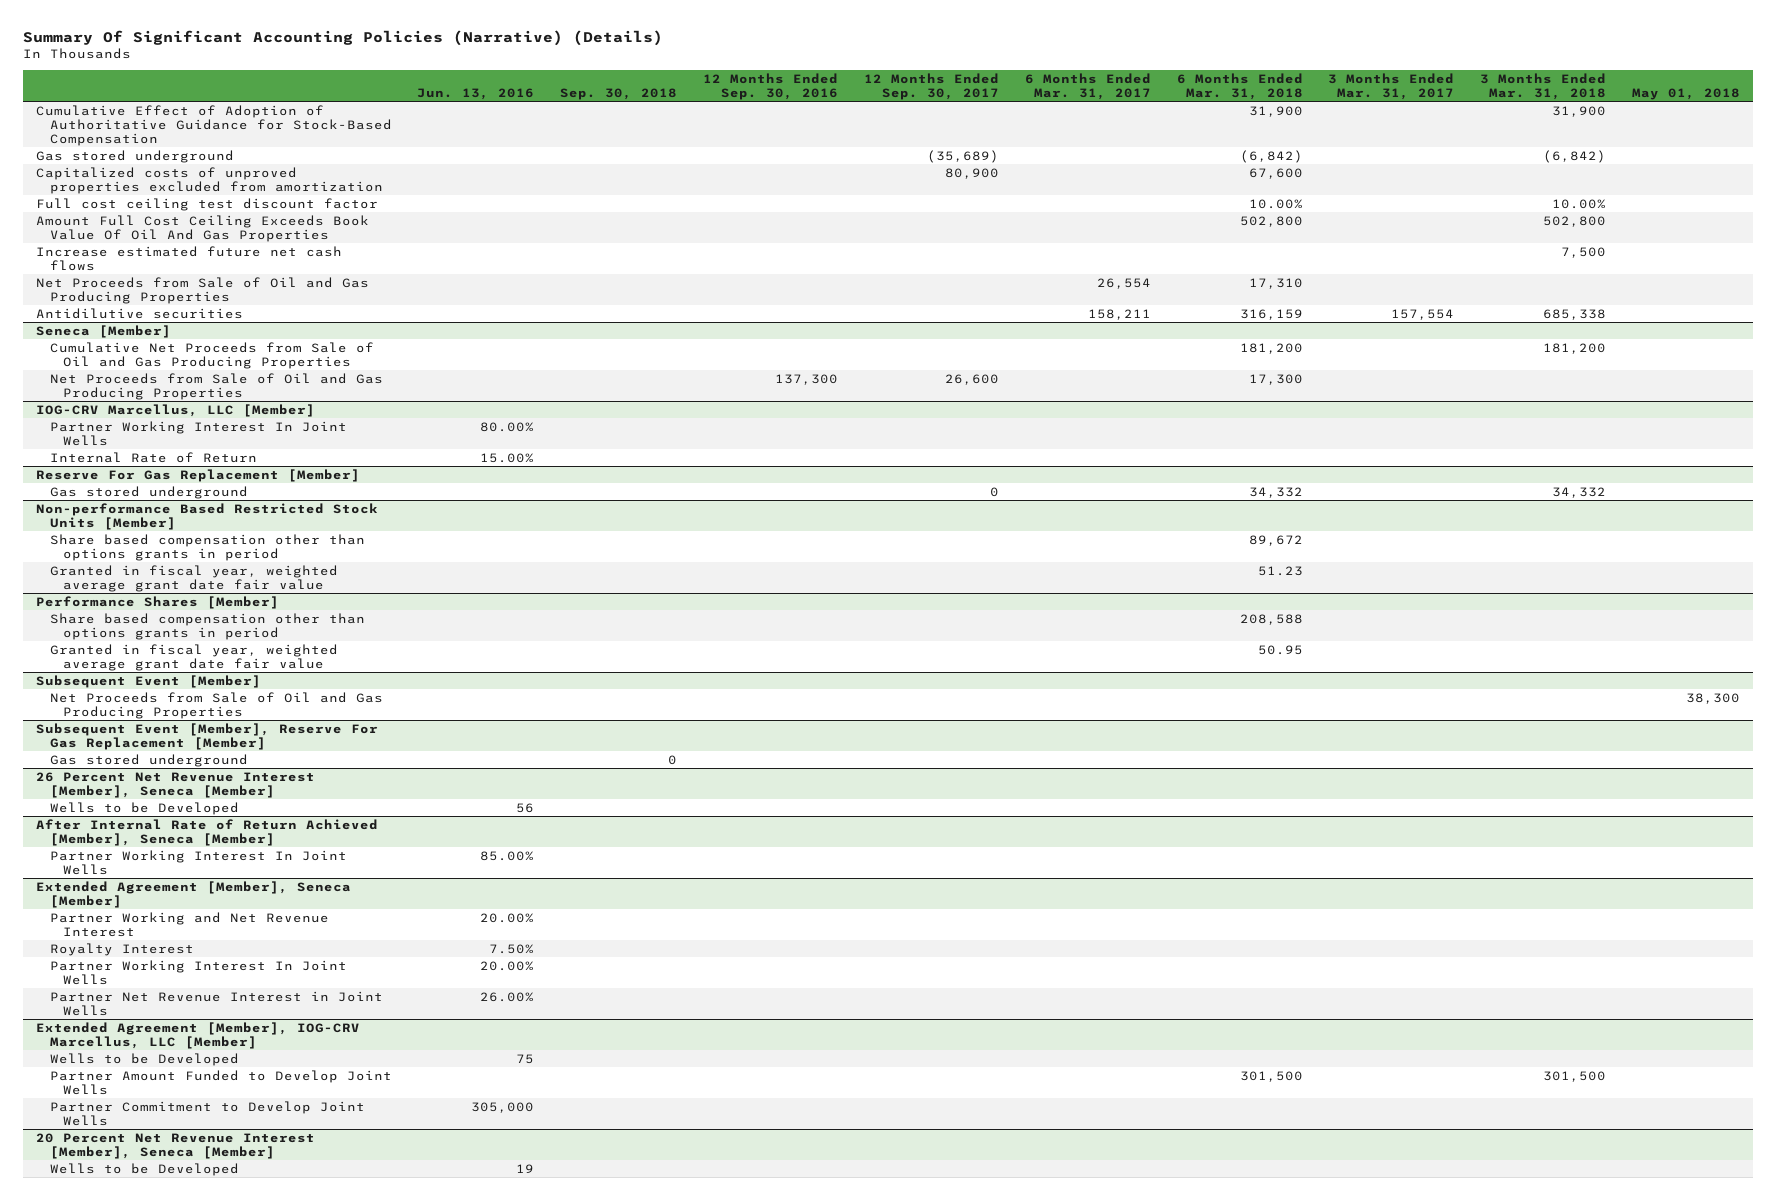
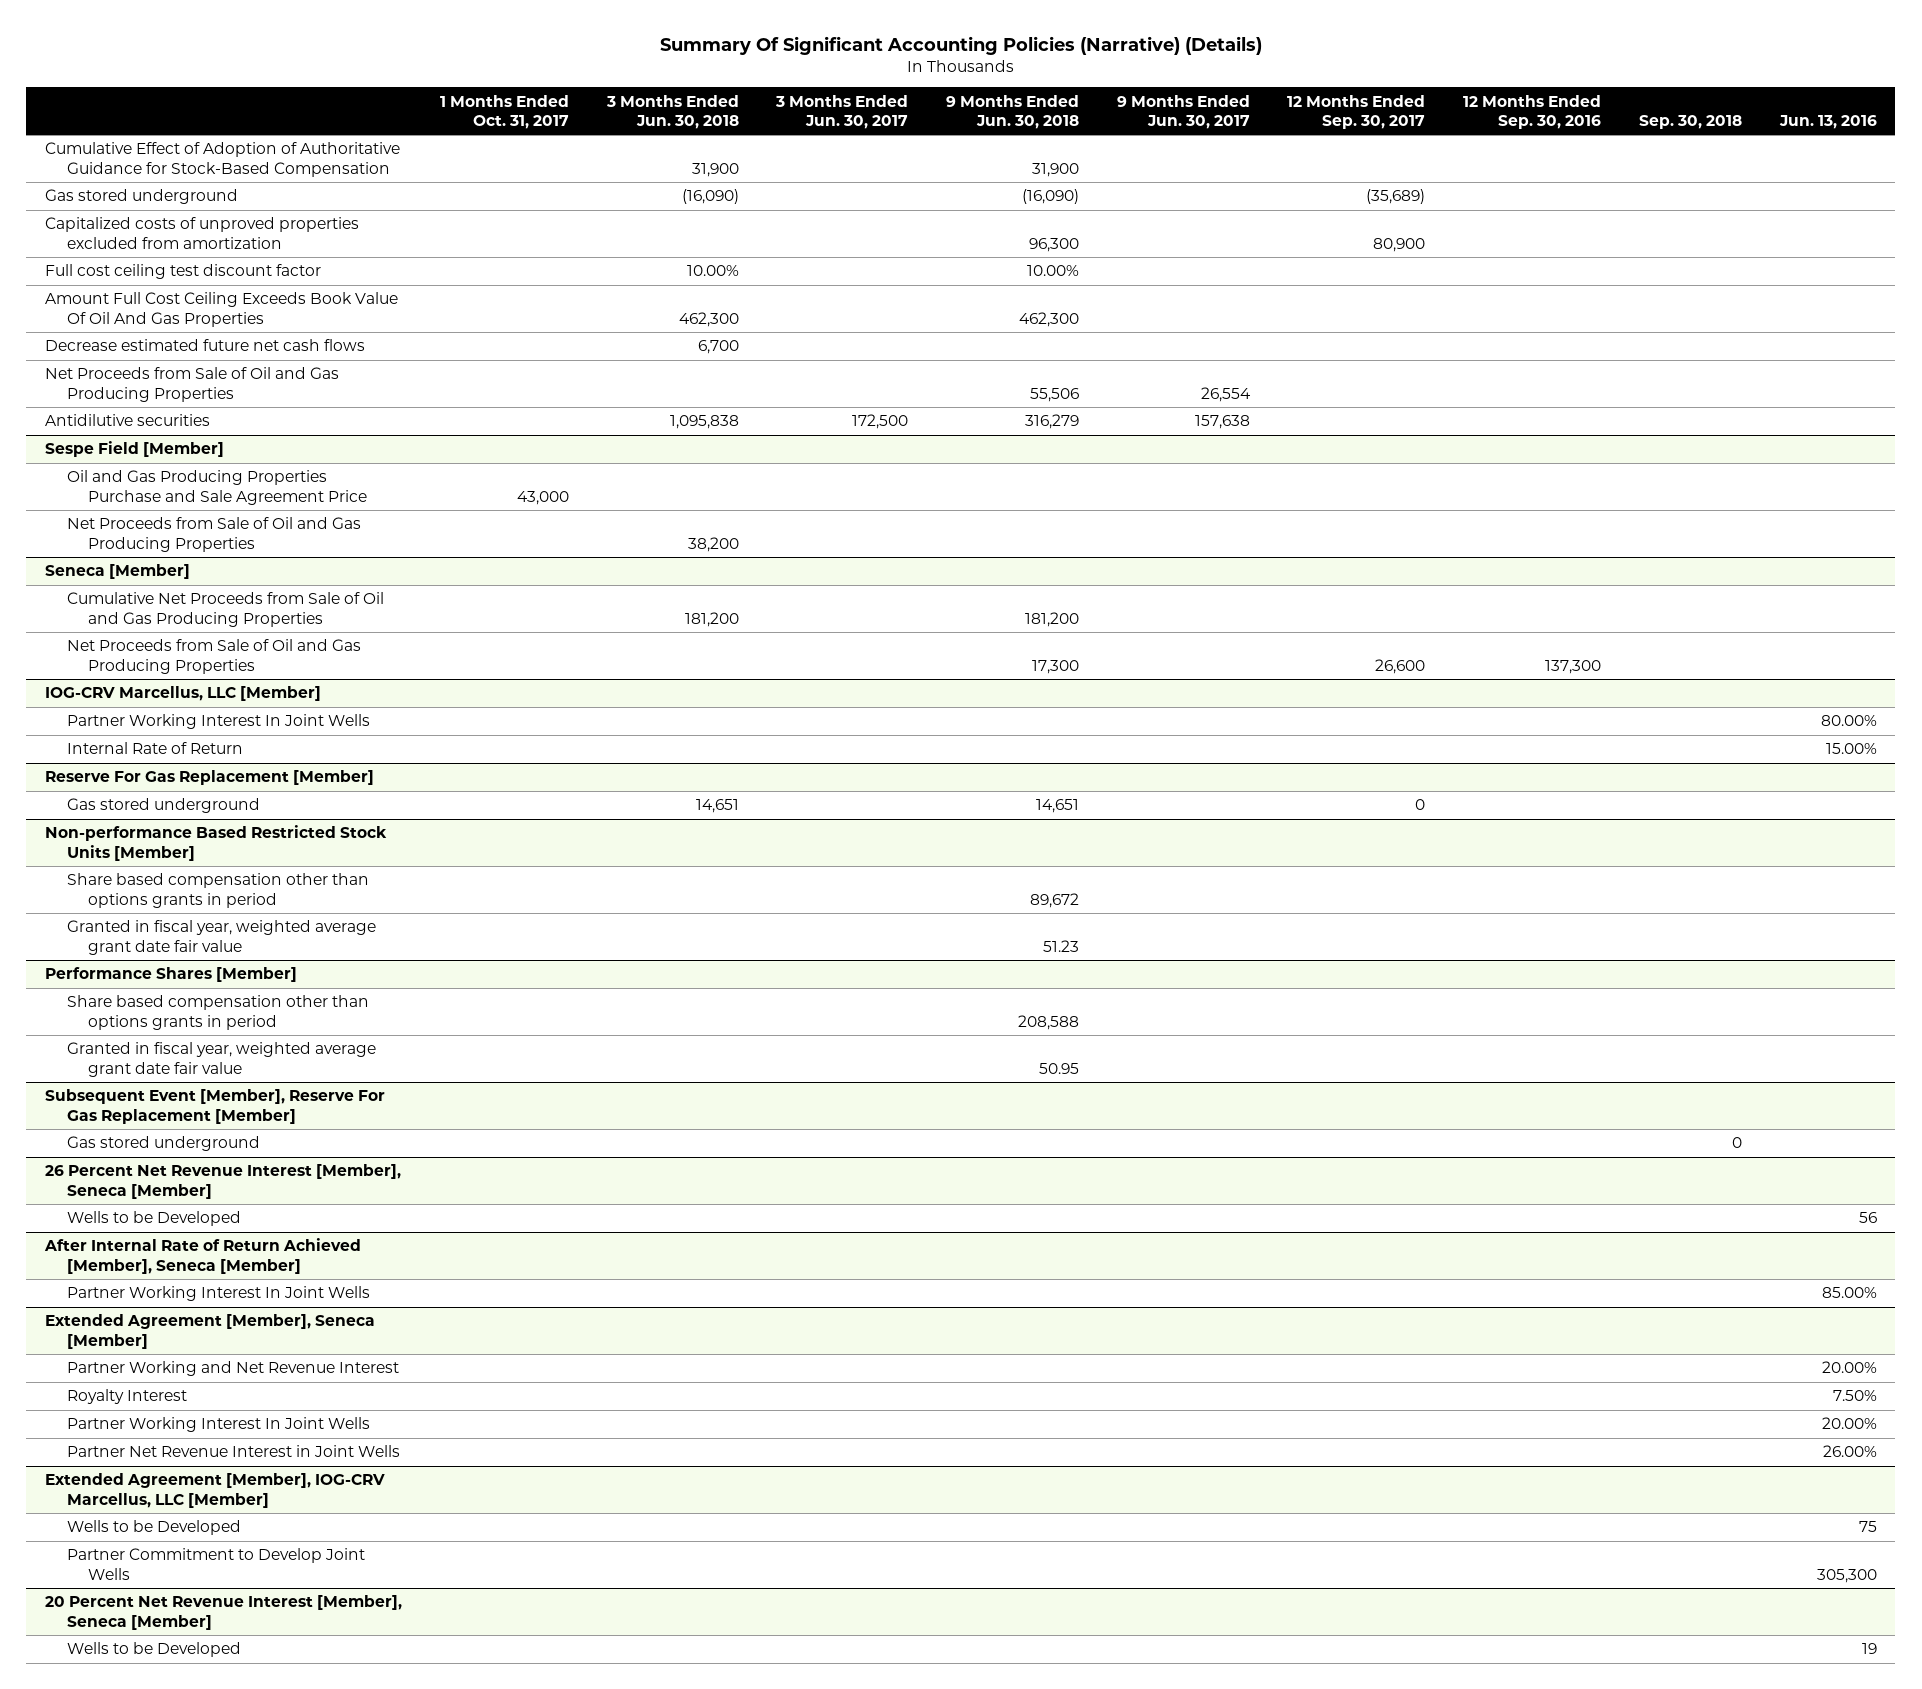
- | Jun. 13, 2016 | Sep. 30, 2018 | 12 Months Ended Sep. 30, 2016 | 12 Months Ended Sep. 30, 2017 | 6 Months Ended Mar. 31, 2017 | 6 Months Ended Mar. 31, 2018 | 3 Months Ended Mar. 31, 2017 | 3 Months Ended Mar. 31, 2018 | May 01, 2018
+ | 1 Months Ended Oct. 31, 2017 | 3 Months Ended Jun. 30, 2018 | 3 Months Ended Jun. 30, 2017 | 9 Months Ended Jun. 30, 2018 | 9 Months Ended Jun. 30, 2017 | 12 Months Ended Sep. 30, 2017 | 12 Months Ended Sep. 30, 2016 | Sep. 30, 2018 | Jun. 13, 2016
- Increase estimated future net cash flows | | | | | | | | 7,500 |
+ Decrease estimated future net cash flows | | 6,700 | | | | | | |
+ Sespe Field [Member]
+ Oil and Gas Producing Properties Purchase and Sale Agreement Price | 43,000 | | | | | | | |
+ Net Proceeds from Sale of Oil and Gas Producing Properties | | 38,200 | | | | | | |
- Subsequent Event [Member]
- Net Proceeds from Sale of Oil and Gas Producing Properties | | | | | | | | | 38,300
@ Extended Agreement [Member], IOG-CRV Marcellus, LLC [Member]
- Partner Amount Funded to Develop Joint Wells | | | | | | 301,500 | | 301,500 |
- Partner Commitment to Develop Joint Wells | 305,000 | | | | | | | |
+ Partner Commitment to Develop Joint Wells | | | | | | | | | 305,300

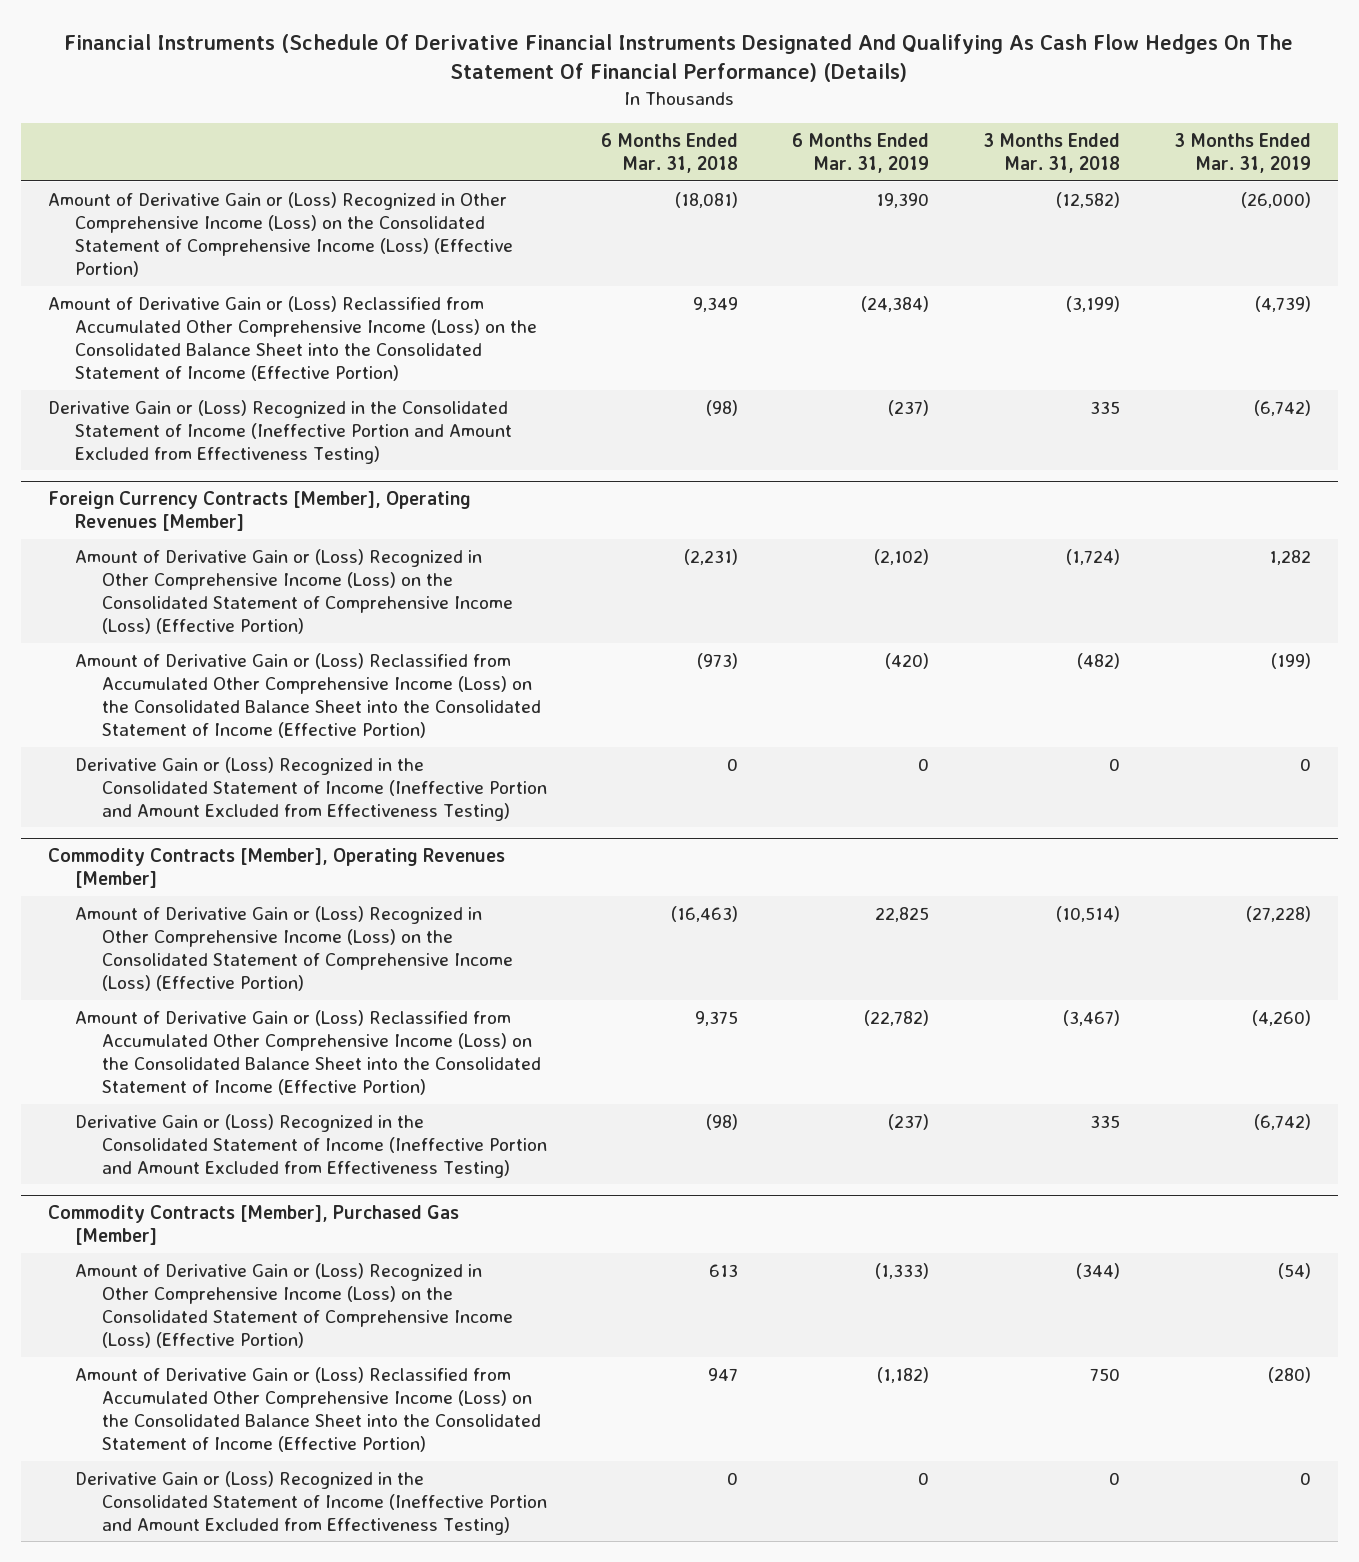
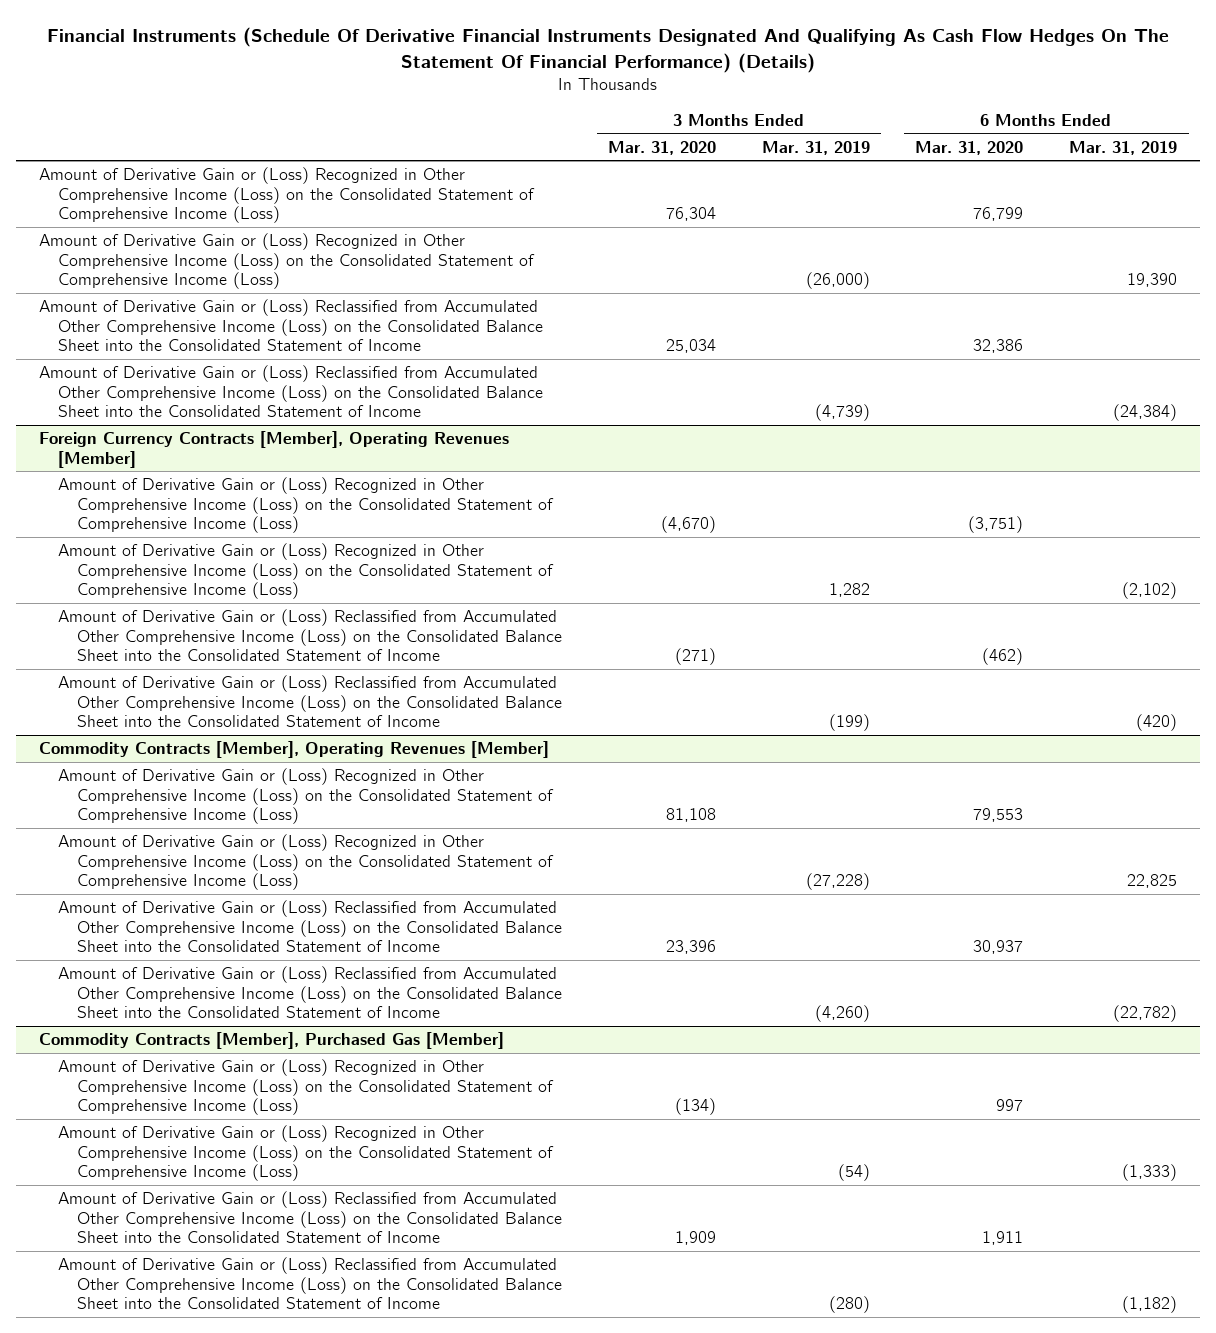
- | 6 Months Ended Mar. 31, 2018 | 6 Months Ended Mar. 31, 2019 | 3 Months Ended Mar. 31, 2018 | 3 Months Ended Mar. 31, 2019
+ | 3 Months Ended Mar. 31, 2020 | 3 Months Ended Mar. 31, 2019 | 6 Months Ended Mar. 31, 2020 | 6 Months Ended Mar. 31, 2019
- Amount of Derivative Gain or (Loss) Recognized in Other Comprehensive Income (Loss) on the Consolidated Statement of Comprehensive Income (Loss) (Effective Portion) | (18,081) | 19,390 | (12,582) | (26,000)
- Amount of Derivative Gain or (Loss) Reclassified from Accumulated Other Comprehensive Income (Loss) on the Consolidated Balance Sheet into the Consolidated Statement of Income (Effective Portion) | 9,349 | (24,384) | (3,199) | (4,739)
- Derivative Gain or (Loss) Recognized in the Consolidated Statement of Income (Ineffective Portion and Amount Excluded from Effectiveness Testing) | (98) | (237) | 335 | (6,742)
+ Amount of Derivative Gain or (Loss) Recognized in Other Comprehensive Income (Loss) on the Consolidated Statement of Comprehensive Income (Loss) | 76,304 | | 76,799 |
+ Amount of Derivative Gain or (Loss) Recognized in Other Comprehensive Income (Loss) on the Consolidated Statement of Comprehensive Income (Loss) | | (26,000) | | 19,390
+ Amount of Derivative Gain or (Loss) Reclassified from Accumulated Other Comprehensive Income (Loss) on the Consolidated Balance Sheet into the Consolidated Statement of Income | 25,034 | | 32,386 |
+ Amount of Derivative Gain or (Loss) Reclassified from Accumulated Other Comprehensive Income (Loss) on the Consolidated Balance Sheet into the Consolidated Statement of Income | | (4,739) | | (24,384)
@ Foreign Currency Contracts [Member], Operating Revenues [Member]
- Amount of Derivative Gain or (Loss) Recognized in Other Comprehensive Income (Loss) on the Consolidated Statement of Comprehensive Income (Loss) (Effective Portion) | (2,231) | (2,102) | (1,724) | 1,282
- Amount of Derivative Gain or (Loss) Reclassified from Accumulated Other Comprehensive Income (Loss) on the Consolidated Balance Sheet into the Consolidated Statement of Income (Effective Portion) | (973) | (420) | (482) | (199)
- Derivative Gain or (Loss) Recognized in the Consolidated Statement of Income (Ineffective Portion and Amount Excluded from Effectiveness Testing) | 0 | 0 | 0 | 0
+ Amount of Derivative Gain or (Loss) Recognized in Other Comprehensive Income (Loss) on the Consolidated Statement of Comprehensive Income (Loss) | (4,670) | | (3,751) |
+ Amount of Derivative Gain or (Loss) Recognized in Other Comprehensive Income (Loss) on the Consolidated Statement of Comprehensive Income (Loss) | | 1,282 | | (2,102)
+ Amount of Derivative Gain or (Loss) Reclassified from Accumulated Other Comprehensive Income (Loss) on the Consolidated Balance Sheet into the Consolidated Statement of Income | (271) | | (462) |
+ Amount of Derivative Gain or (Loss) Reclassified from Accumulated Other Comprehensive Income (Loss) on the Consolidated Balance Sheet into the Consolidated Statement of Income | | (199) | | (420)
@ Commodity Contracts [Member], Operating Revenues [Member]
- Amount of Derivative Gain or (Loss) Recognized in Other Comprehensive Income (Loss) on the Consolidated Statement of Comprehensive Income (Loss) (Effective Portion) | (16,463) | 22,825 | (10,514) | (27,228)
- Amount of Derivative Gain or (Loss) Reclassified from Accumulated Other Comprehensive Income (Loss) on the Consolidated Balance Sheet into the Consolidated Statement of Income (Effective Portion) | 9,375 | (22,782) | (3,467) | (4,260)
- Derivative Gain or (Loss) Recognized in the Consolidated Statement of Income (Ineffective Portion and Amount Excluded from Effectiveness Testing) | (98) | (237) | 335 | (6,742)
+ Amount of Derivative Gain or (Loss) Recognized in Other Comprehensive Income (Loss) on the Consolidated Statement of Comprehensive Income (Loss) | 81,108 | | 79,553 |
+ Amount of Derivative Gain or (Loss) Recognized in Other Comprehensive Income (Loss) on the Consolidated Statement of Comprehensive Income (Loss) | | (27,228) | | 22,825
+ Amount of Derivative Gain or (Loss) Reclassified from Accumulated Other Comprehensive Income (Loss) on the Consolidated Balance Sheet into the Consolidated Statement of Income | 23,396 | | 30,937 |
+ Amount of Derivative Gain or (Loss) Reclassified from Accumulated Other Comprehensive Income (Loss) on the Consolidated Balance Sheet into the Consolidated Statement of Income | | (4,260) | | (22,782)
@ Commodity Contracts [Member], Purchased Gas [Member]
- Amount of Derivative Gain or (Loss) Recognized in Other Comprehensive Income (Loss) on the Consolidated Statement of Comprehensive Income (Loss) (Effective Portion) | 613 | (1,333) | (344) | (54)
- Amount of Derivative Gain or (Loss) Reclassified from Accumulated Other Comprehensive Income (Loss) on the Consolidated Balance Sheet into the Consolidated Statement of Income (Effective Portion) | 947 | (1,182) | 750 | (280)
- Derivative Gain or (Loss) Recognized in the Consolidated Statement of Income (Ineffective Portion and Amount Excluded from Effectiveness Testing) | 0 | 0 | 0 | 0
+ Amount of Derivative Gain or (Loss) Recognized in Other Comprehensive Income (Loss) on the Consolidated Statement of Comprehensive Income (Loss) | (134) | | 997 |
+ Amount of Derivative Gain or (Loss) Recognized in Other Comprehensive Income (Loss) on the Consolidated Statement of Comprehensive Income (Loss) | | (54) | | (1,333)
+ Amount of Derivative Gain or (Loss) Reclassified from Accumulated Other Comprehensive Income (Loss) on the Consolidated Balance Sheet into the Consolidated Statement of Income | 1,909 | | 1,911 |
+ Amount of Derivative Gain or (Loss) Reclassified from Accumulated Other Comprehensive Income (Loss) on the Consolidated Balance Sheet into the Consolidated Statement of Income | | (280) | | (1,182)

